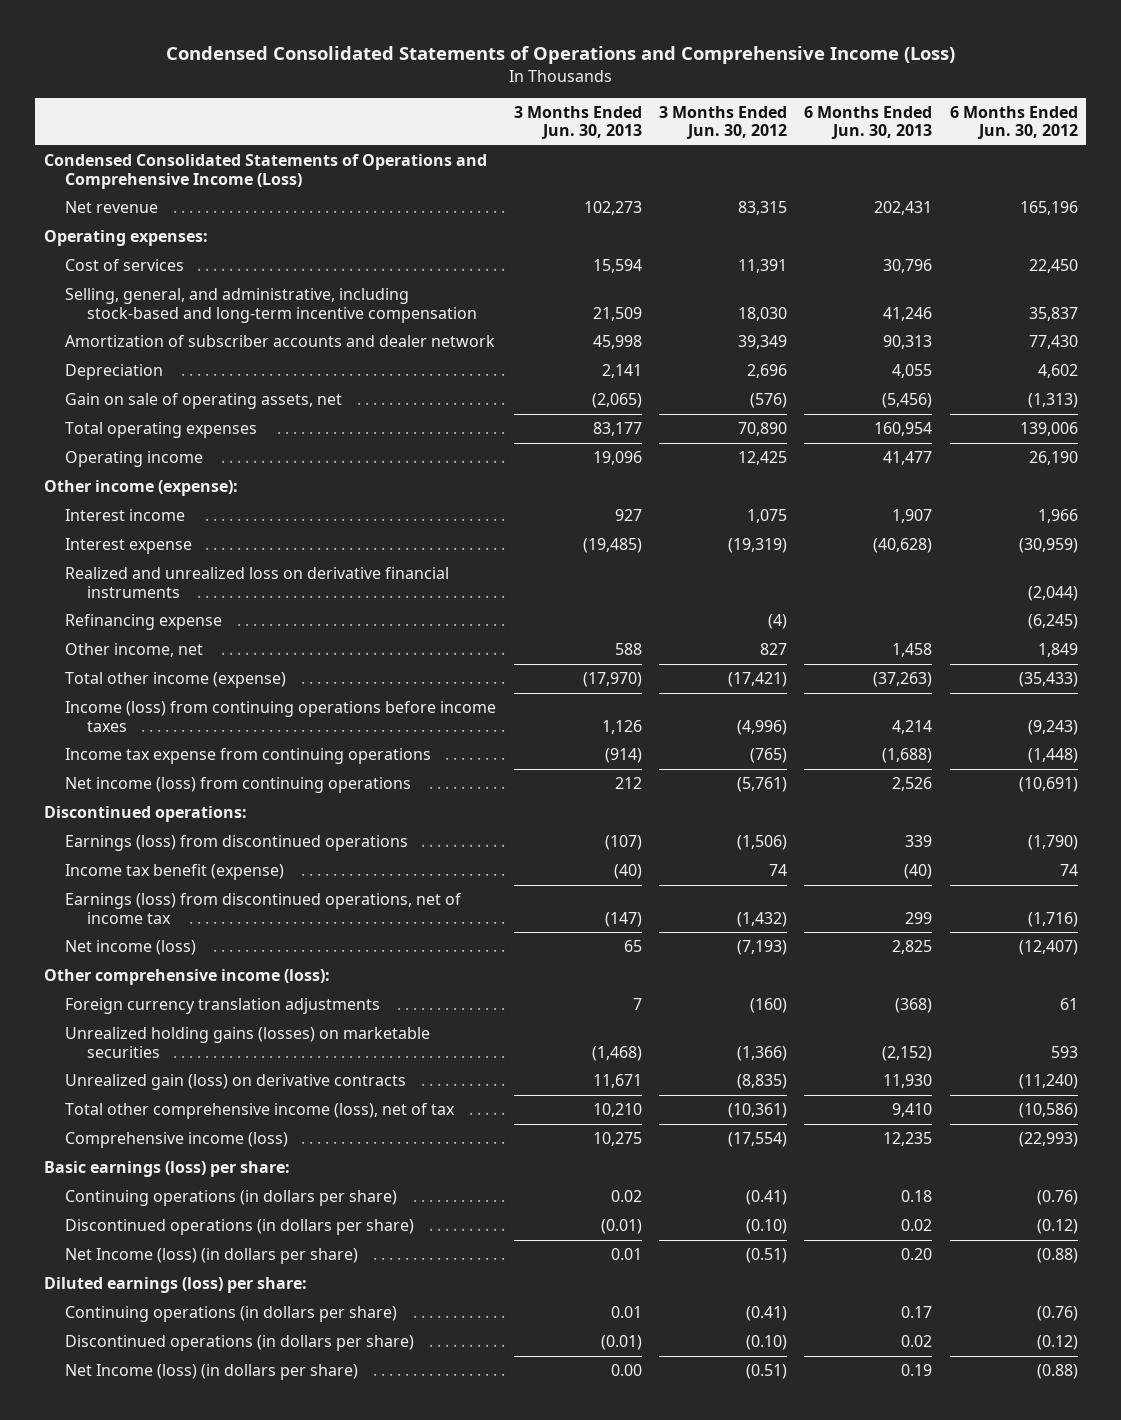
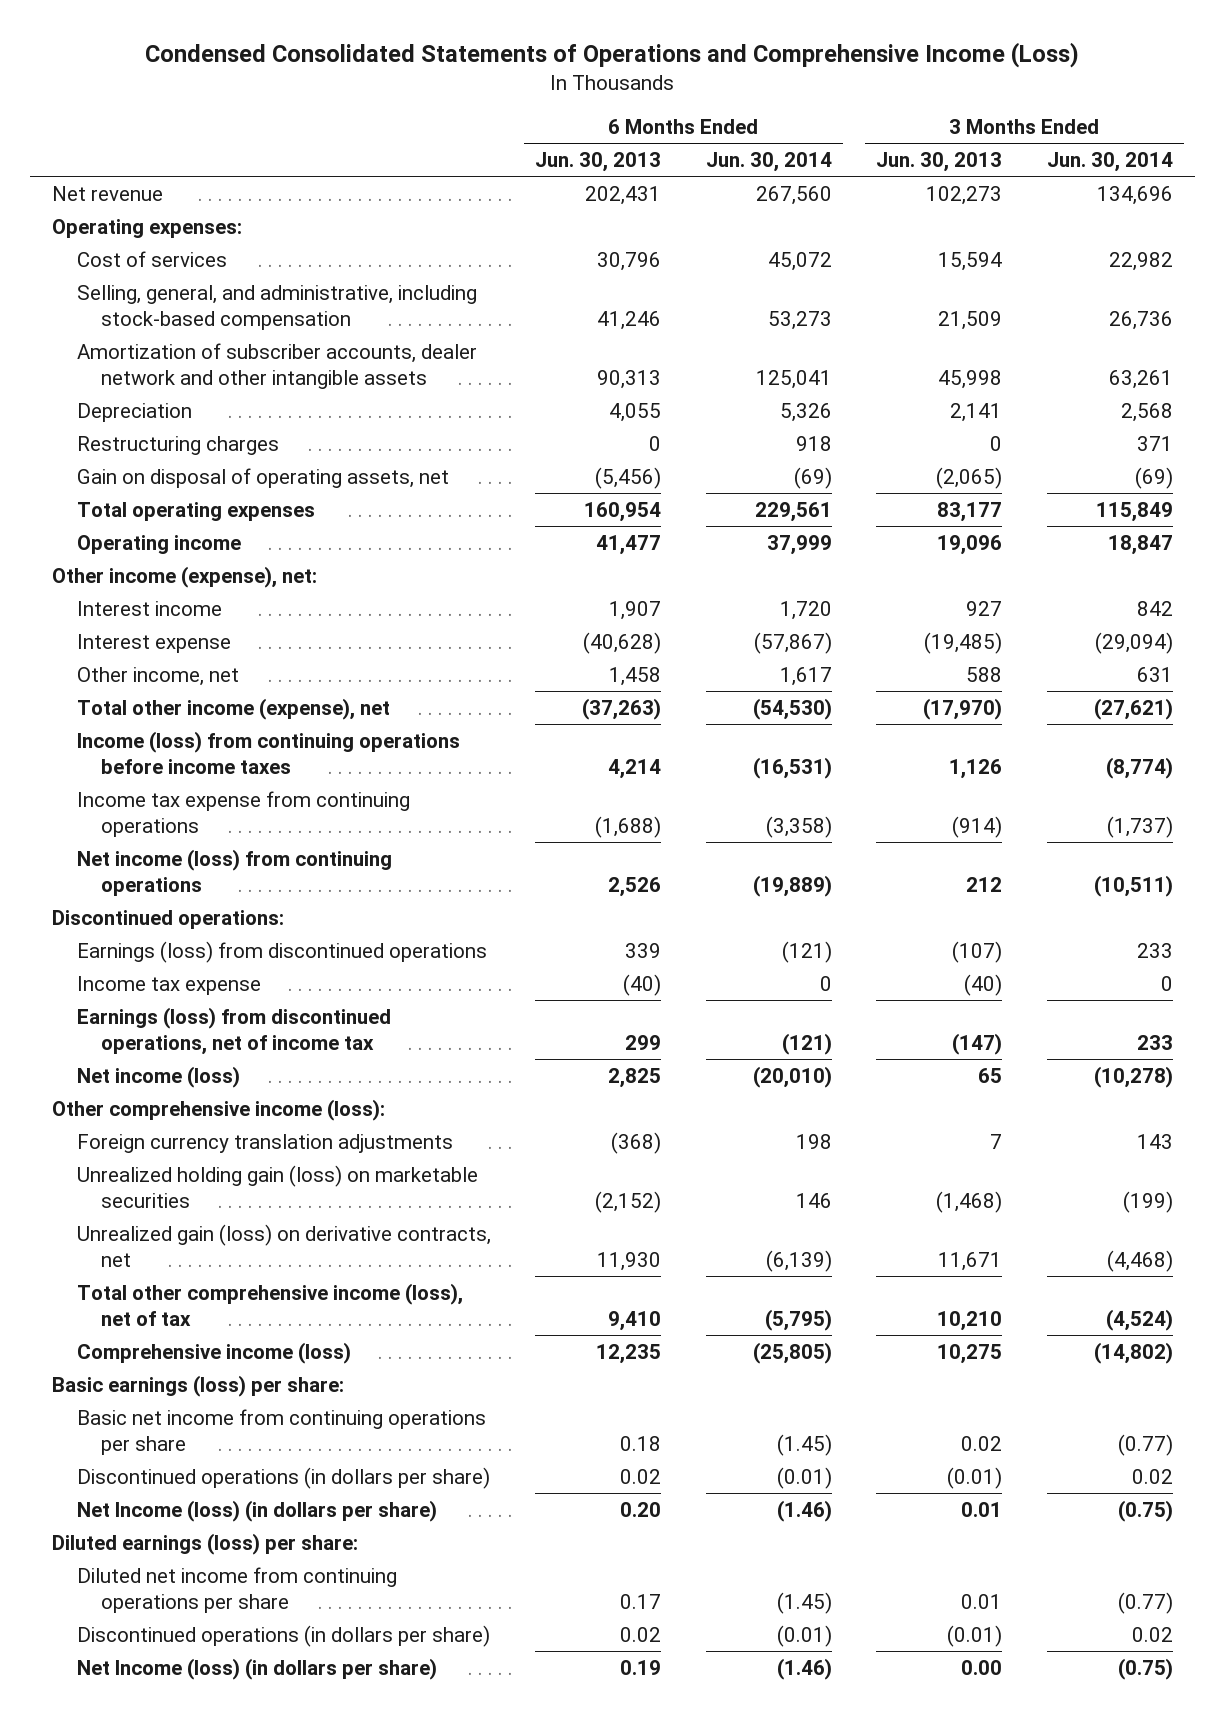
- | 3 Months Ended Jun. 30, 2013 | 3 Months Ended Jun. 30, 2012 | 6 Months Ended Jun. 30, 2013 | 6 Months Ended Jun. 30, 2012
+ | 6 Months Ended Jun. 30, 2013 | 6 Months Ended Jun. 30, 2014 | 3 Months Ended Jun. 30, 2013 | 3 Months Ended Jun. 30, 2014
- Condensed Consolidated Statements of Operations and Comprehensive Income (Loss)
- Selling, general, and administrative, including stock-based and long-term incentive compensation | 21,509 | 18,030 | 41,246 | 35,837
- Amortization of subscriber accounts and dealer network | 45,998 | 39,349 | 90,313 | 77,430
+ Selling, general, and administrative, including stock-based compensation | 41,246 | 53,273 | 21,509 | 26,736
+ Amortization of subscriber accounts, dealer network and other intangible assets | 90,313 | 125,041 | 45,998 | 63,261
- Gain on sale of operating assets, net | (2,065) | (576) | (5,456) | (1,313)
+ Restructuring charges | 0 | 918 | 0 | 371
+ Gain on disposal of operating assets, net | (5,456) | (69) | (2,065) | (69)
- Other income (expense):
+ Other income (expense), net:
- Realized and unrealized loss on derivative financial instruments | | | | (2,044)
- Refinancing expense | | (4) | | (6,245)
- Total other income (expense) | (17,970) | (17,421) | (37,263) | (35,433)
+ Total other income (expense), net | (37,263) | (54,530) | (17,970) | (27,621)
- Income tax benefit (expense) | (40) | 74 | (40) | 74
+ Income tax expense | (40) | 0 | (40) | 0
- Unrealized holding gains (losses) on marketable securities | (1,468) | (1,366) | (2,152) | 593
- Unrealized gain (loss) on derivative contracts | 11,671 | (8,835) | 11,930 | (11,240)
+ Unrealized holding gain (loss) on marketable securities | (2,152) | 146 | (1,468) | (199)
+ Unrealized gain (loss) on derivative contracts, net | 11,930 | (6,139) | 11,671 | (4,468)
- Continuing operations (in dollars per share) | 0.02 | (0.41) | 0.18 | (0.76)
+ Basic net income from continuing operations per share | 0.18 | (1.45) | 0.02 | (0.77)
- Continuing operations (in dollars per share) | 0.01 | (0.41) | 0.17 | (0.76)
+ Diluted net income from continuing operations per share | 0.17 | (1.45) | 0.01 | (0.77)

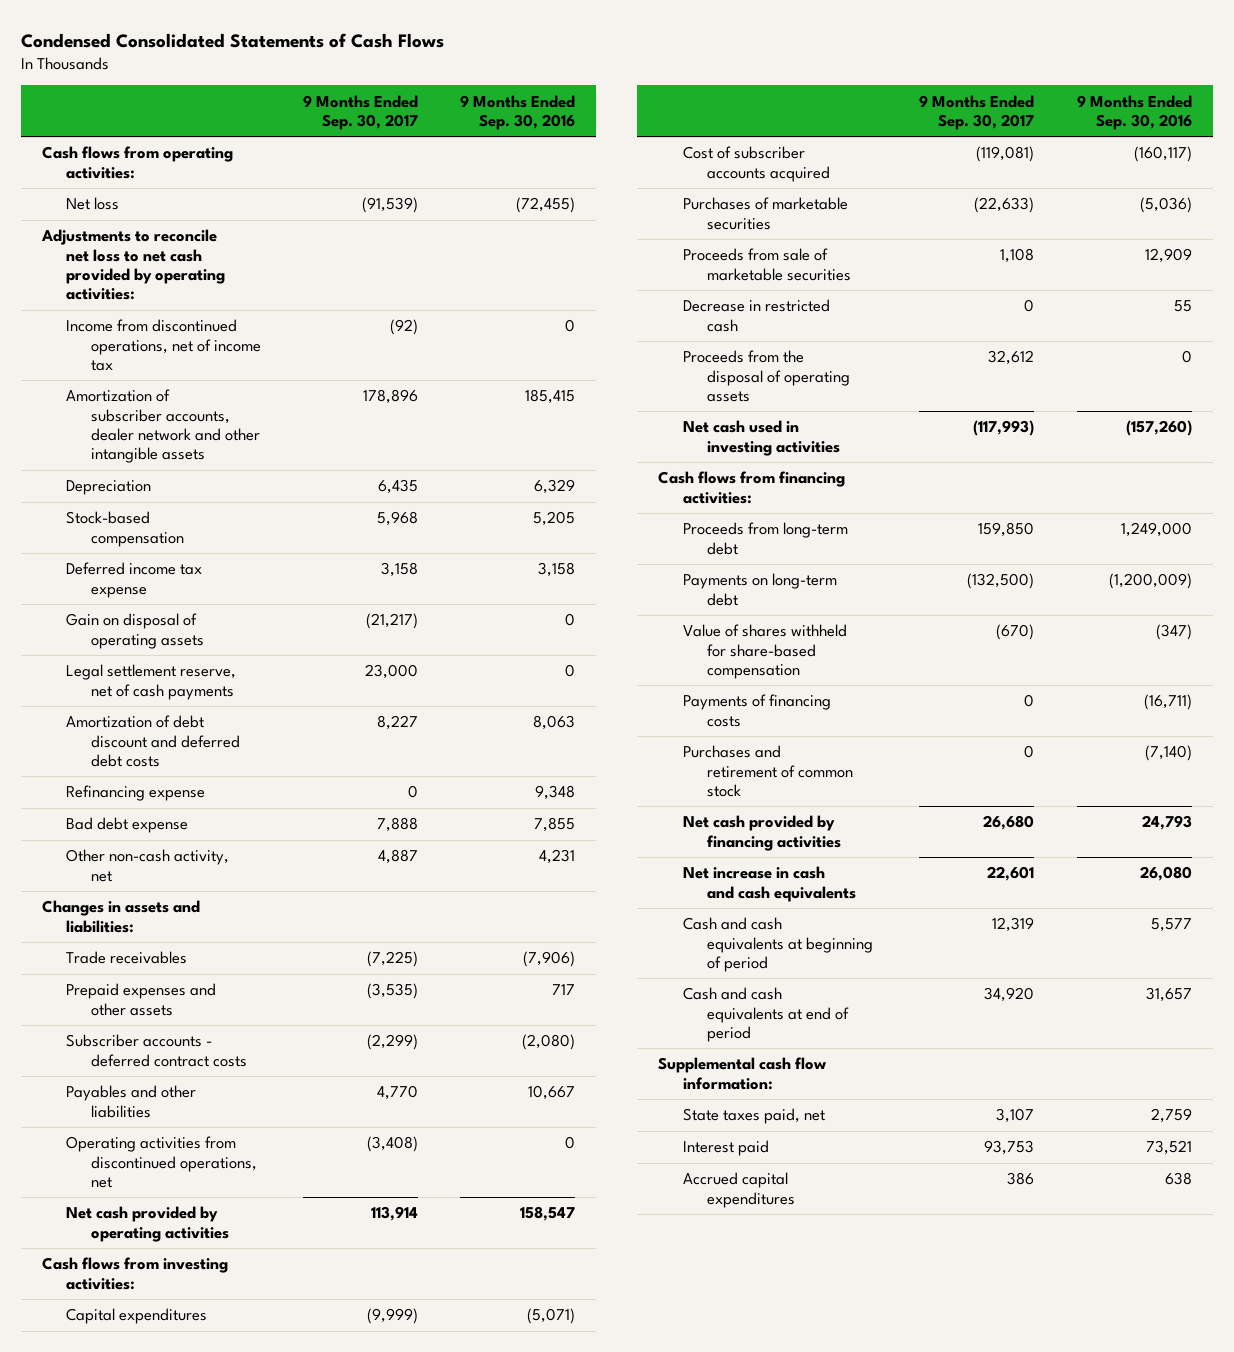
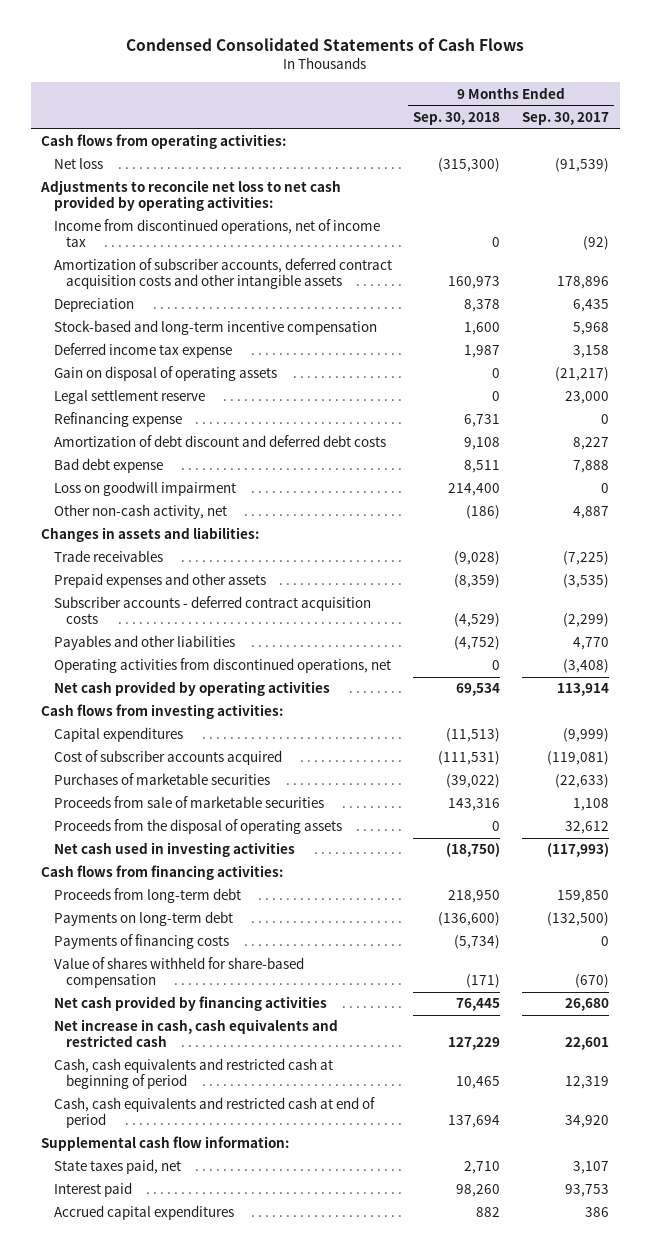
- | 9 Months Ended Sep. 30, 2017 | 9 Months Ended Sep. 30, 2016
+ | 9 Months Ended Sep. 30, 2018 | 9 Months Ended Sep. 30, 2017
- Amortization of subscriber accounts, dealer network and other intangible assets | 178,896 | 185,415
+ Amortization of subscriber accounts, deferred contract acquisition costs and other intangible assets | 160,973 | 178,896
- Stock-based compensation | 5,968 | 5,205
+ Stock-based and long-term incentive compensation | 1,600 | 5,968
- Legal settlement reserve, net of cash payments | 23,000 | 0
+ Legal settlement reserve | 0 | 23,000
moved down: Amortization of debt discount and deferred debt costs | 9,108 | 8,227
+ Loss on goodwill impairment | 214,400 | 0
- Subscriber accounts - deferred contract costs | (2,299) | (2,080)
+ Subscriber accounts - deferred contract acquisition costs | (4,529) | (2,299)
- Decrease in restricted cash | 0 | 55
- Purchases and retirement of common stock | 0 | (7,140)
moved down: Value of shares withheld for share-based compensation | (171) | (670)
- Net increase in cash and cash equivalents | 22,601 | 26,080
- Cash and cash equivalents at beginning of period | 12,319 | 5,577
- Cash and cash equivalents at end of period | 34,920 | 31,657
+ Net increase in cash, cash equivalents and restricted cash | 127,229 | 22,601
+ Cash, cash equivalents and restricted cash at beginning of period | 10,465 | 12,319
+ Cash, cash equivalents and restricted cash at end of period | 137,694 | 34,920

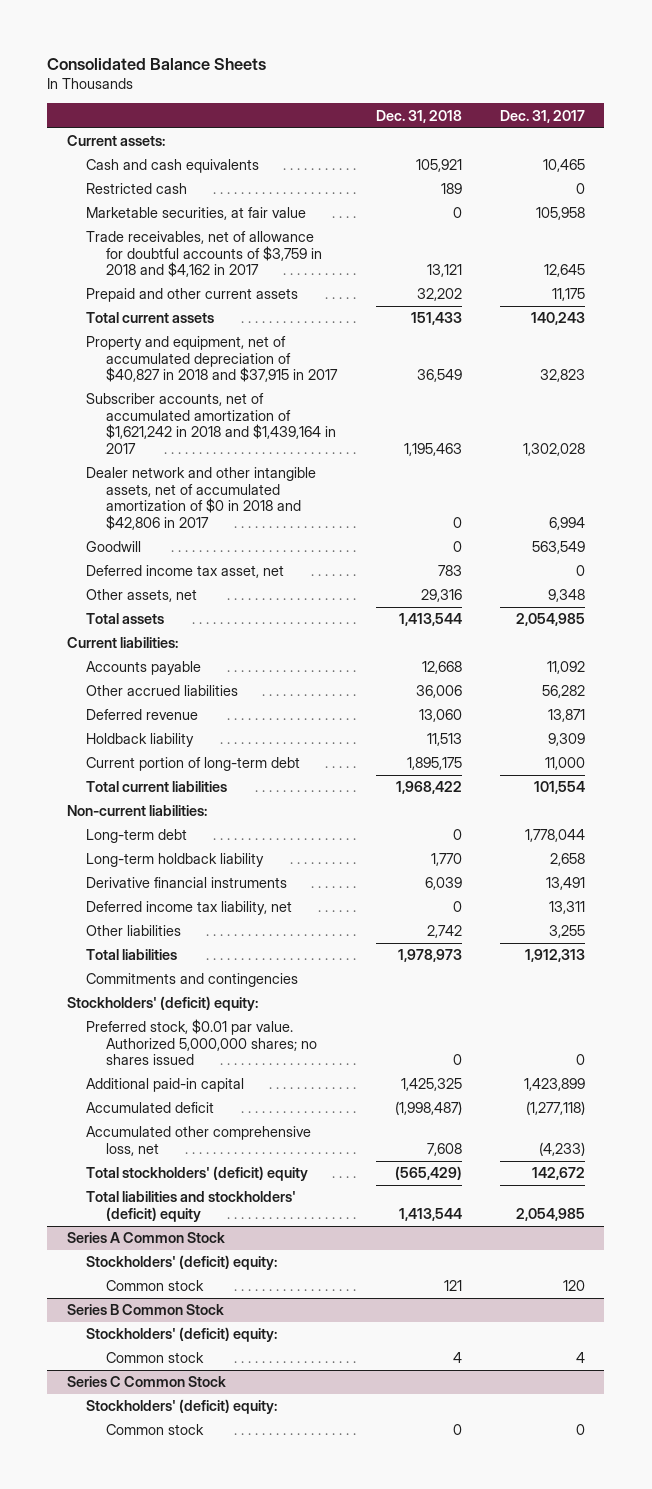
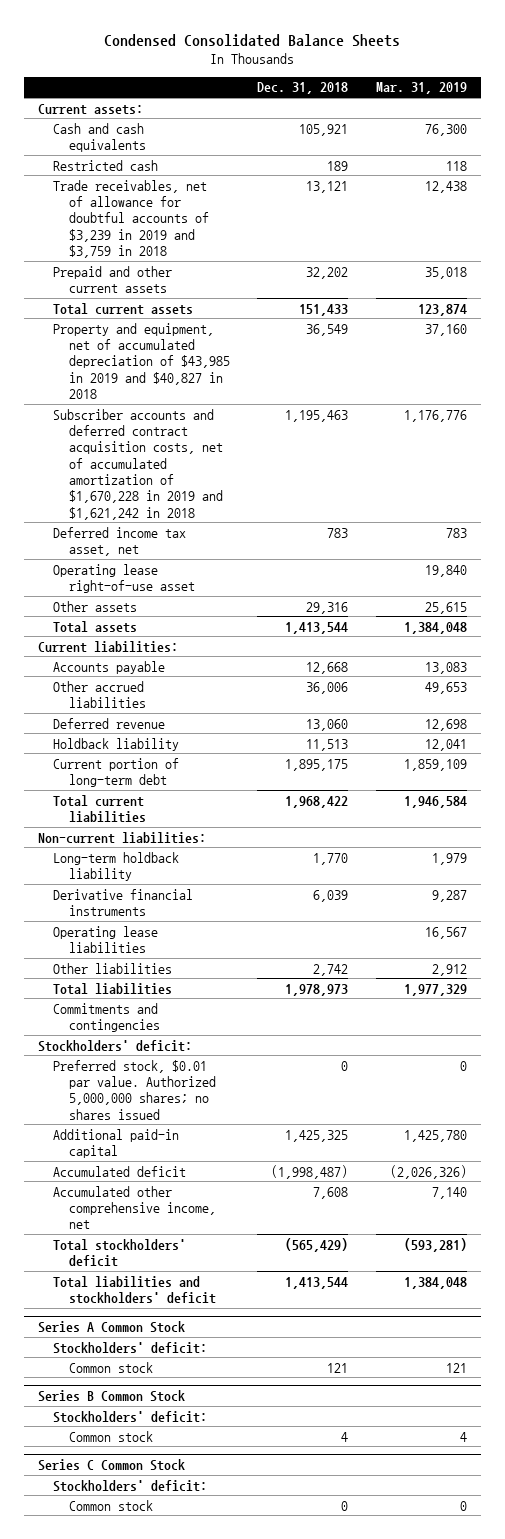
- Consolidated Balance Sheets
+ Condensed Consolidated Balance Sheets
- | Dec. 31, 2018 | Dec. 31, 2017
+ | Dec. 31, 2018 | Mar. 31, 2019
- Marketable securities, at fair value | 0 | 105,958
- Trade receivables, net of allowance for doubtful accounts of $3,759 in 2018 and $4,162 in 2017 | 13,121 | 12,645
+ Trade receivables, net of allowance for doubtful accounts of $3,239 in 2019 and $3,759 in 2018 | 13,121 | 12,438
- Property and equipment, net of accumulated depreciation of $40,827 in 2018 and $37,915 in 2017 | 36,549 | 32,823
- Subscriber accounts, net of accumulated amortization of $1,621,242 in 2018 and $1,439,164 in 2017 | 1,195,463 | 1,302,028
- Dealer network and other intangible assets, net of accumulated amortization of $0 in 2018 and $42,806 in 2017 | 0 | 6,994
- Goodwill | 0 | 563,549
+ Property and equipment, net of accumulated depreciation of $43,985 in 2019 and $40,827 in 2018 | 36,549 | 37,160
+ Subscriber accounts and deferred contract acquisition costs, net of accumulated amortization of $1,670,228 in 2019 and $1,621,242 in 2018 | 1,195,463 | 1,176,776
- Other assets, net | 29,316 | 9,348
+ Operating lease right-of-use asset | | 19,840
+ Other assets | 29,316 | 25,615
- Long-term debt | 0 | 1,778,044
- Deferred income tax liability, net | 0 | 13,311
+ Operating lease liabilities | | 16,567
- Stockholders' (deficit) equity:
+ Stockholders' deficit:
- Accumulated other comprehensive loss, net | 7,608 | (4,233)
- Total stockholders' (deficit) equity | (565,429) | 142,672
- Total liabilities and stockholders' (deficit) equity | 1,413,544 | 2,054,985
+ Accumulated other comprehensive income, net | 7,608 | 7,140
+ Total stockholders' deficit | (565,429) | (593,281)
+ Total liabilities and stockholders' deficit | 1,413,544 | 1,384,048
@ Series A Common Stock
- Stockholders' (deficit) equity:
+ Stockholders' deficit:
@ Series B Common Stock
- Stockholders' (deficit) equity:
+ Stockholders' deficit:
@ Series C Common Stock
- Stockholders' (deficit) equity:
+ Stockholders' deficit:

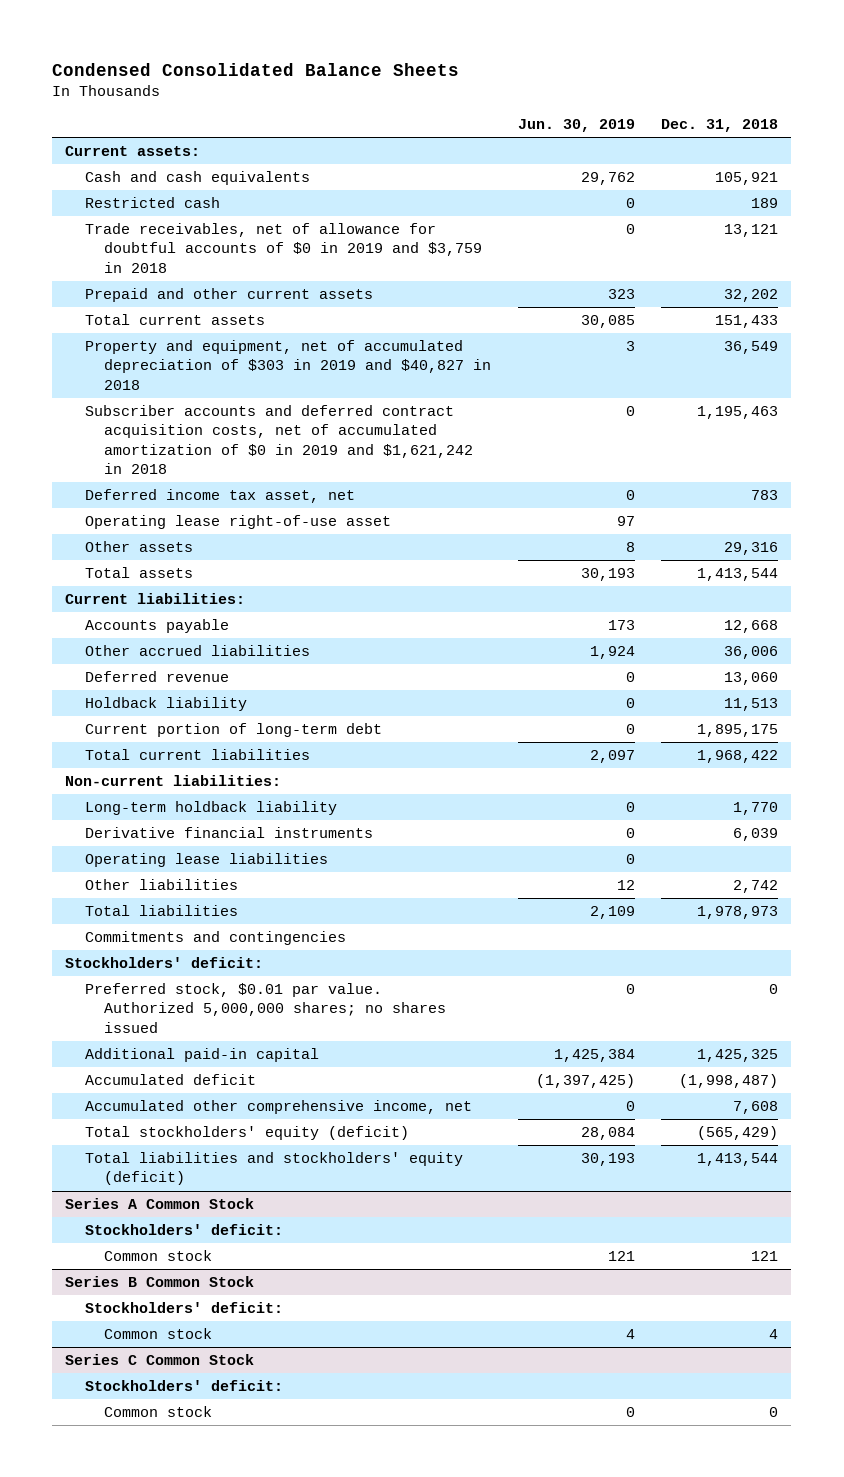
- | Dec. 31, 2018 | Mar. 31, 2019
+ | Jun. 30, 2019 | Dec. 31, 2018
- Trade receivables, net of allowance for doubtful accounts of $3,239 in 2019 and $3,759 in 2018 | 13,121 | 12,438
+ Trade receivables, net of allowance for doubtful accounts of $0 in 2019 and $3,759 in 2018 | 0 | 13,121
- Property and equipment, net of accumulated depreciation of $43,985 in 2019 and $40,827 in 2018 | 36,549 | 37,160
- Subscriber accounts and deferred contract acquisition costs, net of accumulated amortization of $1,670,228 in 2019 and $1,621,242 in 2018 | 1,195,463 | 1,176,776
+ Property and equipment, net of accumulated depreciation of $303 in 2019 and $40,827 in 2018 | 3 | 36,549
+ Subscriber accounts and deferred contract acquisition costs, net of accumulated amortization of $0 in 2019 and $1,621,242 in 2018 | 0 | 1,195,463
- Total stockholders' deficit | (565,429) | (593,281)
- Total liabilities and stockholders' deficit | 1,413,544 | 1,384,048
+ Total stockholders' equity (deficit) | 28,084 | (565,429)
+ Total liabilities and stockholders' equity (deficit) | 30,193 | 1,413,544

